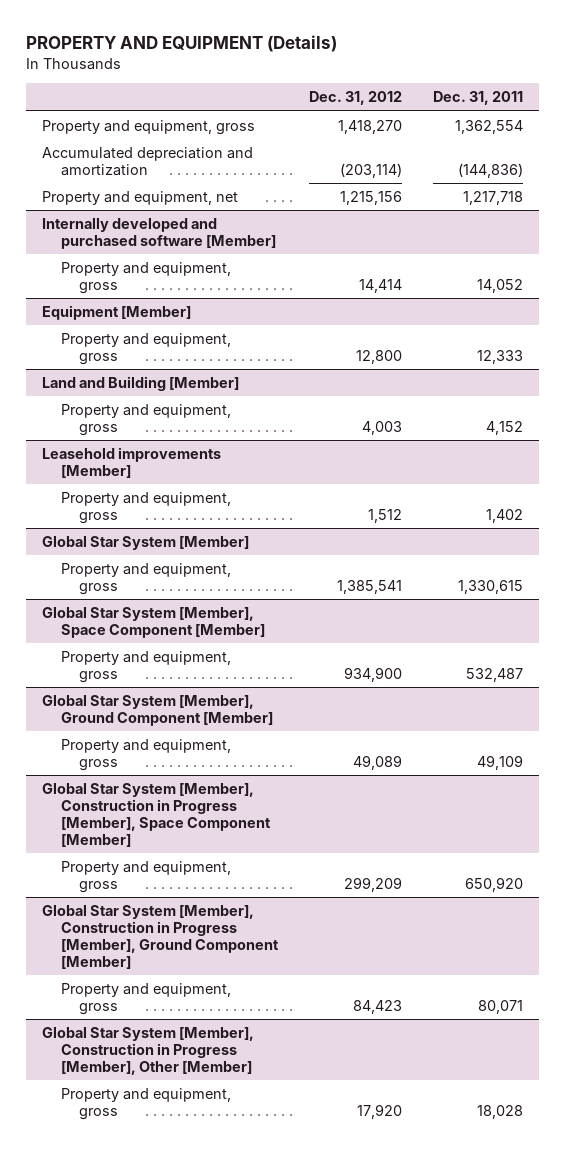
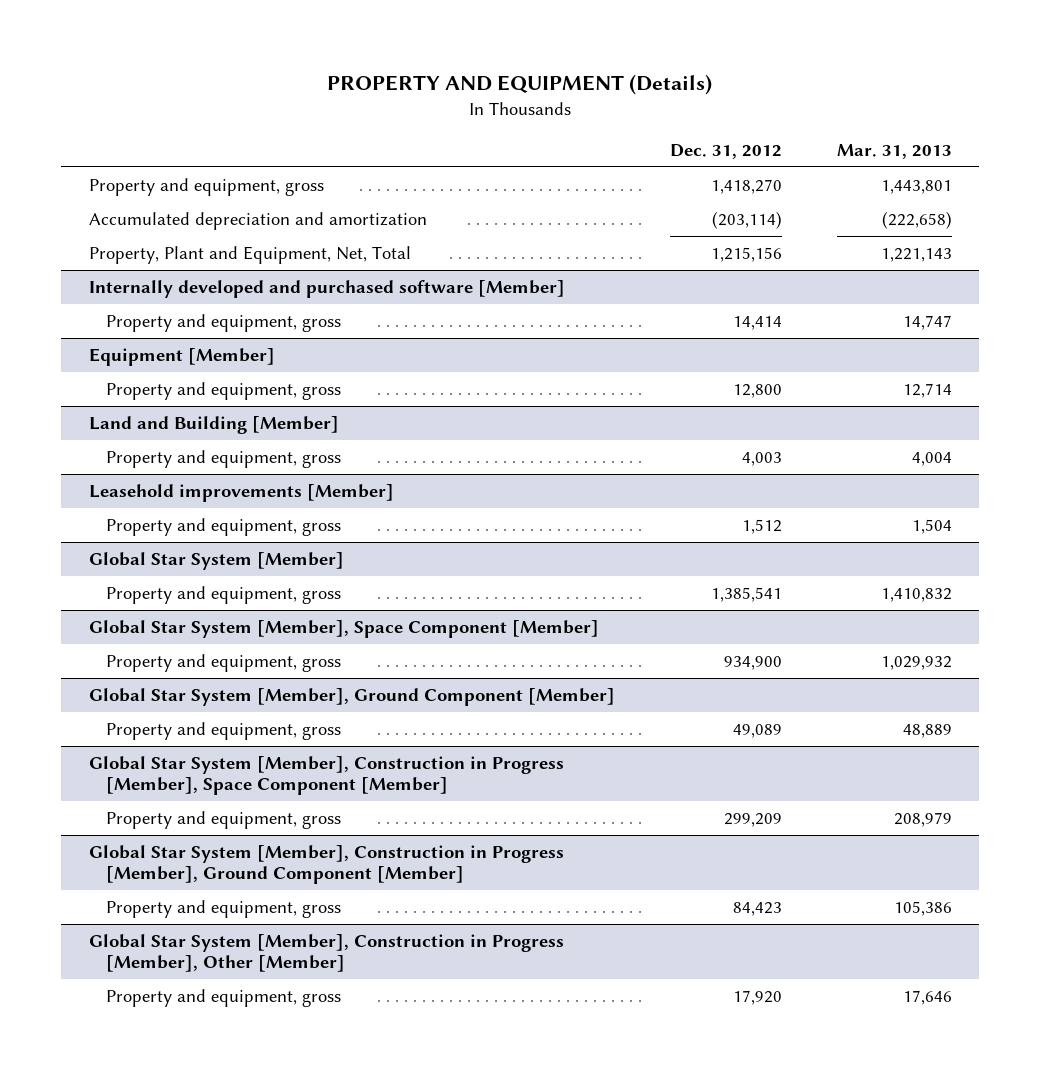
- | Dec. 31, 2012 | Dec. 31, 2011
+ | Dec. 31, 2012 | Mar. 31, 2013
- Property and equipment, net | 1,215,156 | 1,217,718
+ Property, Plant and Equipment, Net, Total | 1,215,156 | 1,221,143

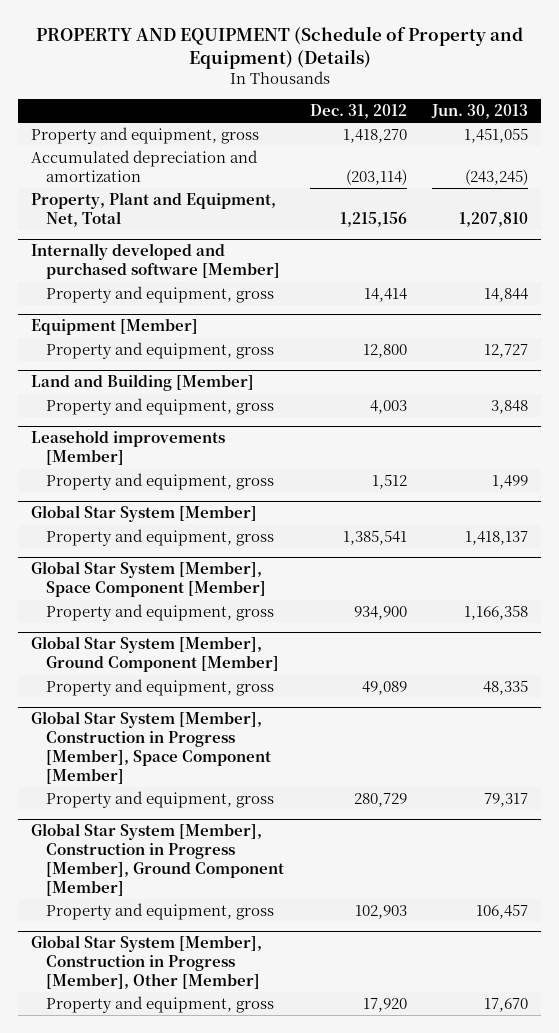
- PROPERTY AND EQUIPMENT (Details)
+ PROPERTY AND EQUIPMENT (Schedule of Property and Equipment) (Details)
- | Dec. 31, 2012 | Mar. 31, 2013
+ | Dec. 31, 2012 | Jun. 30, 2013
@ Global Star System [Member], Construction in Progress [Member], Space Component [Member]
- Property and equipment, gross | 299,209 | 208,979
+ Property and equipment, gross | 280,729 | 79,317
@ Global Star System [Member], Construction in Progress [Member], Ground Component [Member]
- Property and equipment, gross | 84,423 | 105,386
+ Property and equipment, gross | 102,903 | 106,457

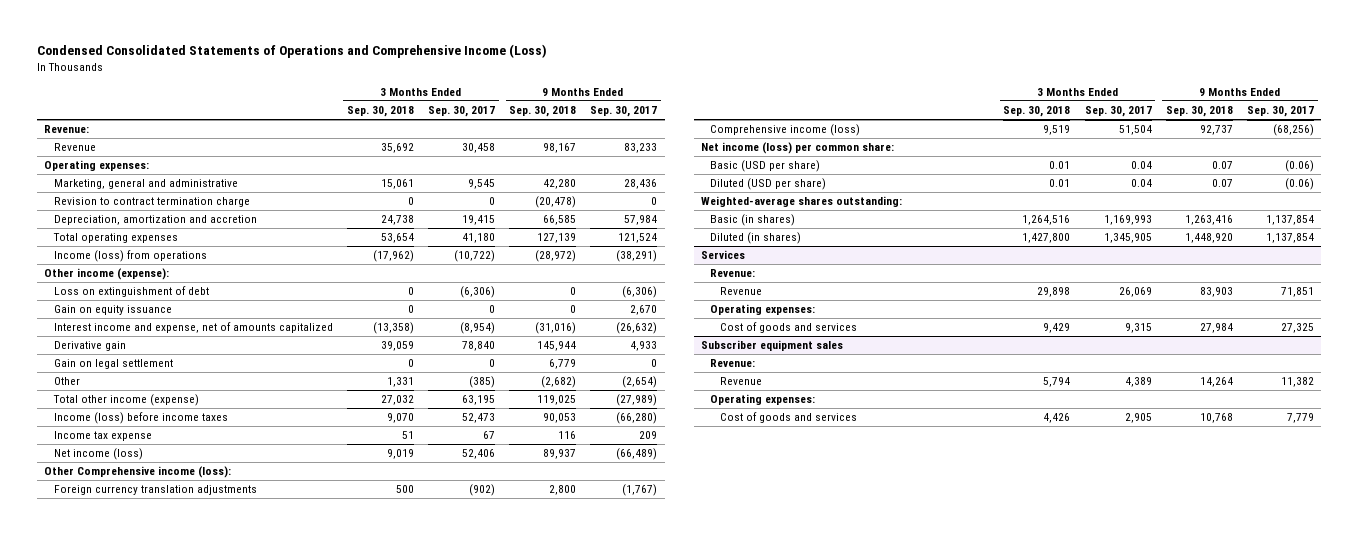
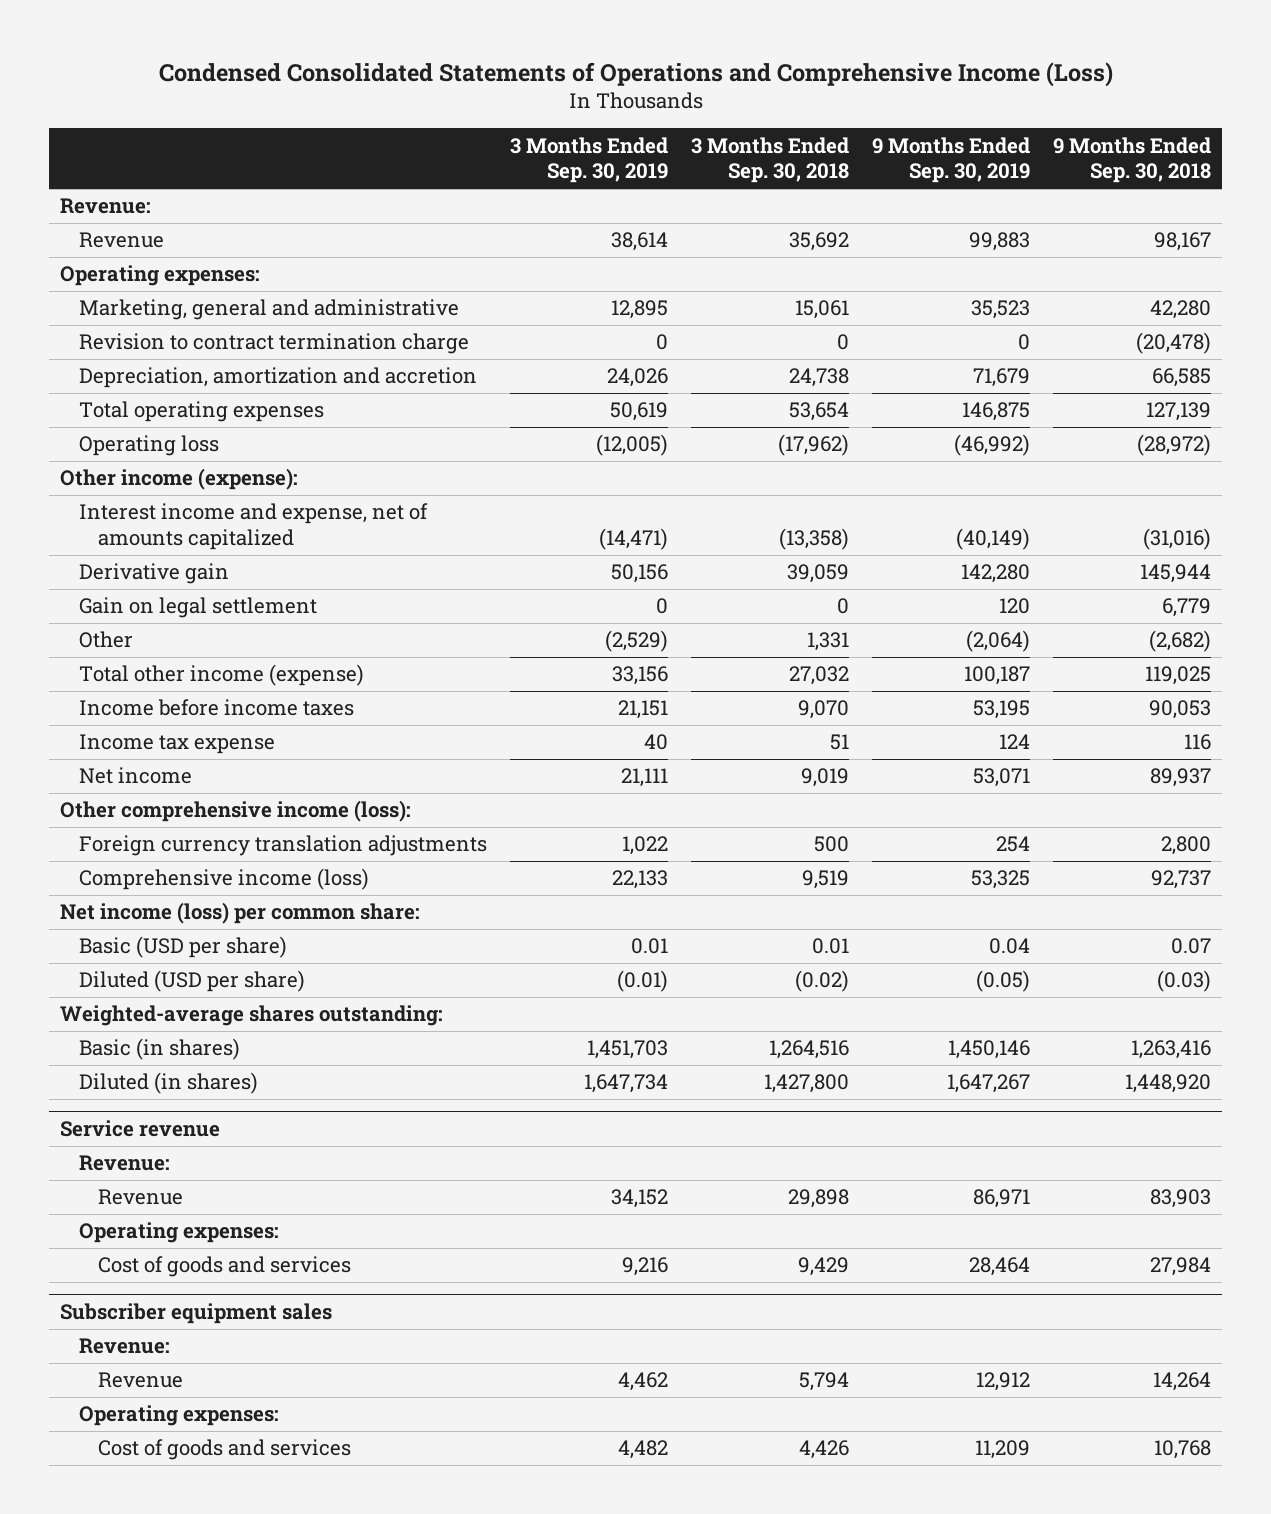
- | 3 Months Ended Sep. 30, 2018 | 3 Months Ended Sep. 30, 2017 | 9 Months Ended Sep. 30, 2018 | 9 Months Ended Sep. 30, 2017
+ | 3 Months Ended Sep. 30, 2019 | 3 Months Ended Sep. 30, 2018 | 9 Months Ended Sep. 30, 2019 | 9 Months Ended Sep. 30, 2018
- Income (loss) from operations | (17,962) | (10,722) | (28,972) | (38,291)
+ Operating loss | (12,005) | (17,962) | (46,992) | (28,972)
- Loss on extinguishment of debt | 0 | (6,306) | 0 | (6,306)
- Gain on equity issuance | 0 | 0 | 0 | 2,670
- Income (loss) before income taxes | 9,070 | 52,473 | 90,053 | (66,280)
+ Income before income taxes | 21,151 | 9,070 | 53,195 | 90,053
- Net income (loss) | 9,019 | 52,406 | 89,937 | (66,489)
- Other Comprehensive income (loss):
+ Net income | 21,111 | 9,019 | 53,071 | 89,937
+ Other comprehensive income (loss):
- Diluted (USD per share) | 0.01 | 0.04 | 0.07 | (0.06)
+ Diluted (USD per share) | (0.01) | (0.02) | (0.05) | (0.03)
- Services
+ Service revenue

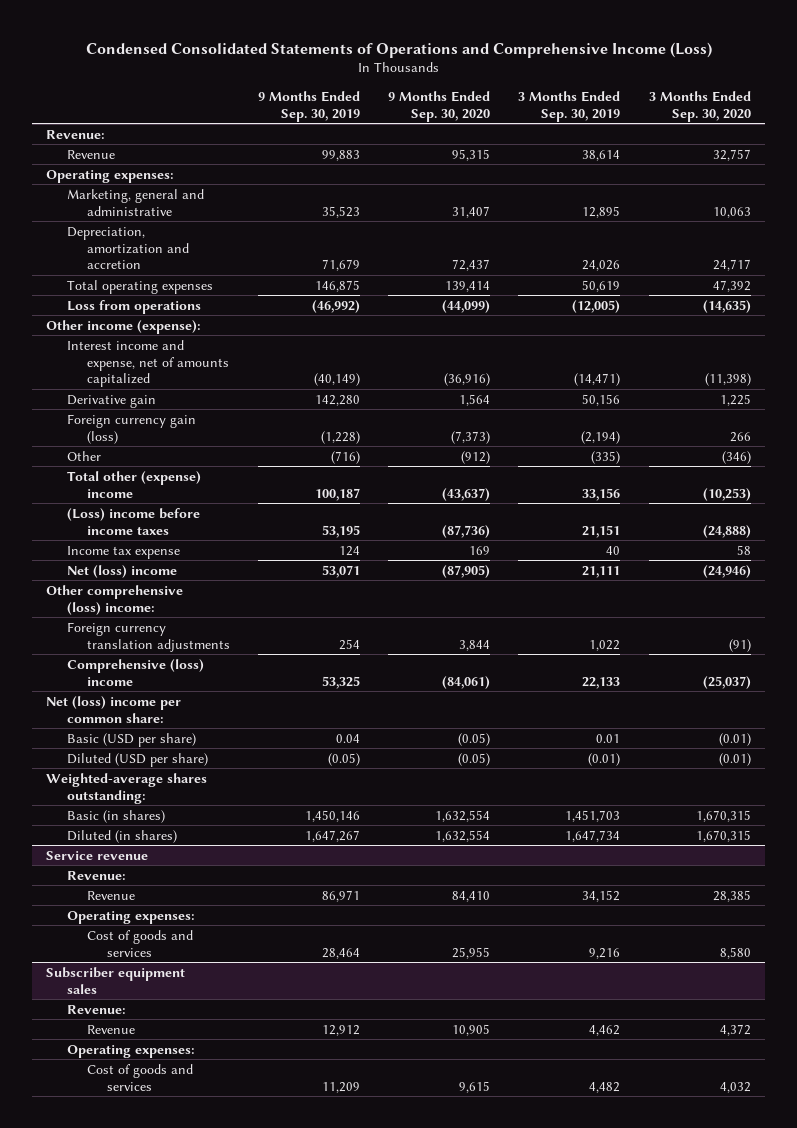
- | 3 Months Ended Sep. 30, 2019 | 3 Months Ended Sep. 30, 2018 | 9 Months Ended Sep. 30, 2019 | 9 Months Ended Sep. 30, 2018
+ | 9 Months Ended Sep. 30, 2019 | 9 Months Ended Sep. 30, 2020 | 3 Months Ended Sep. 30, 2019 | 3 Months Ended Sep. 30, 2020
- Revision to contract termination charge | 0 | 0 | 0 | (20,478)
- Operating loss | (12,005) | (17,962) | (46,992) | (28,972)
+ Loss from operations | (46,992) | (44,099) | (12,005) | (14,635)
- Gain on legal settlement | 0 | 0 | 120 | 6,779
- Other | (2,529) | 1,331 | (2,064) | (2,682)
- Total other income (expense) | 33,156 | 27,032 | 100,187 | 119,025
- Income before income taxes | 21,151 | 9,070 | 53,195 | 90,053
+ Foreign currency gain (loss) | (1,228) | (7,373) | (2,194) | 266
+ Other | (716) | (912) | (335) | (346)
+ Total other (expense) income | 100,187 | (43,637) | 33,156 | (10,253)
+ (Loss) income before income taxes | 53,195 | (87,736) | 21,151 | (24,888)
- Net income | 21,111 | 9,019 | 53,071 | 89,937
- Other comprehensive income (loss):
+ Net (loss) income | 53,071 | (87,905) | 21,111 | (24,946)
+ Other comprehensive (loss) income:
- Comprehensive income (loss) | 22,133 | 9,519 | 53,325 | 92,737
- Net income (loss) per common share:
+ Comprehensive (loss) income | 53,325 | (84,061) | 22,133 | (25,037)
+ Net (loss) income per common share:

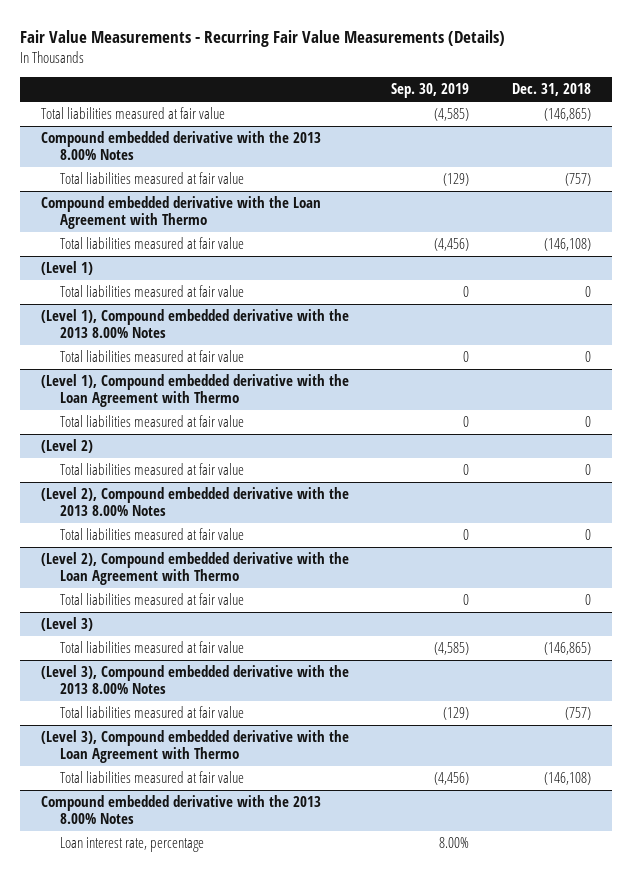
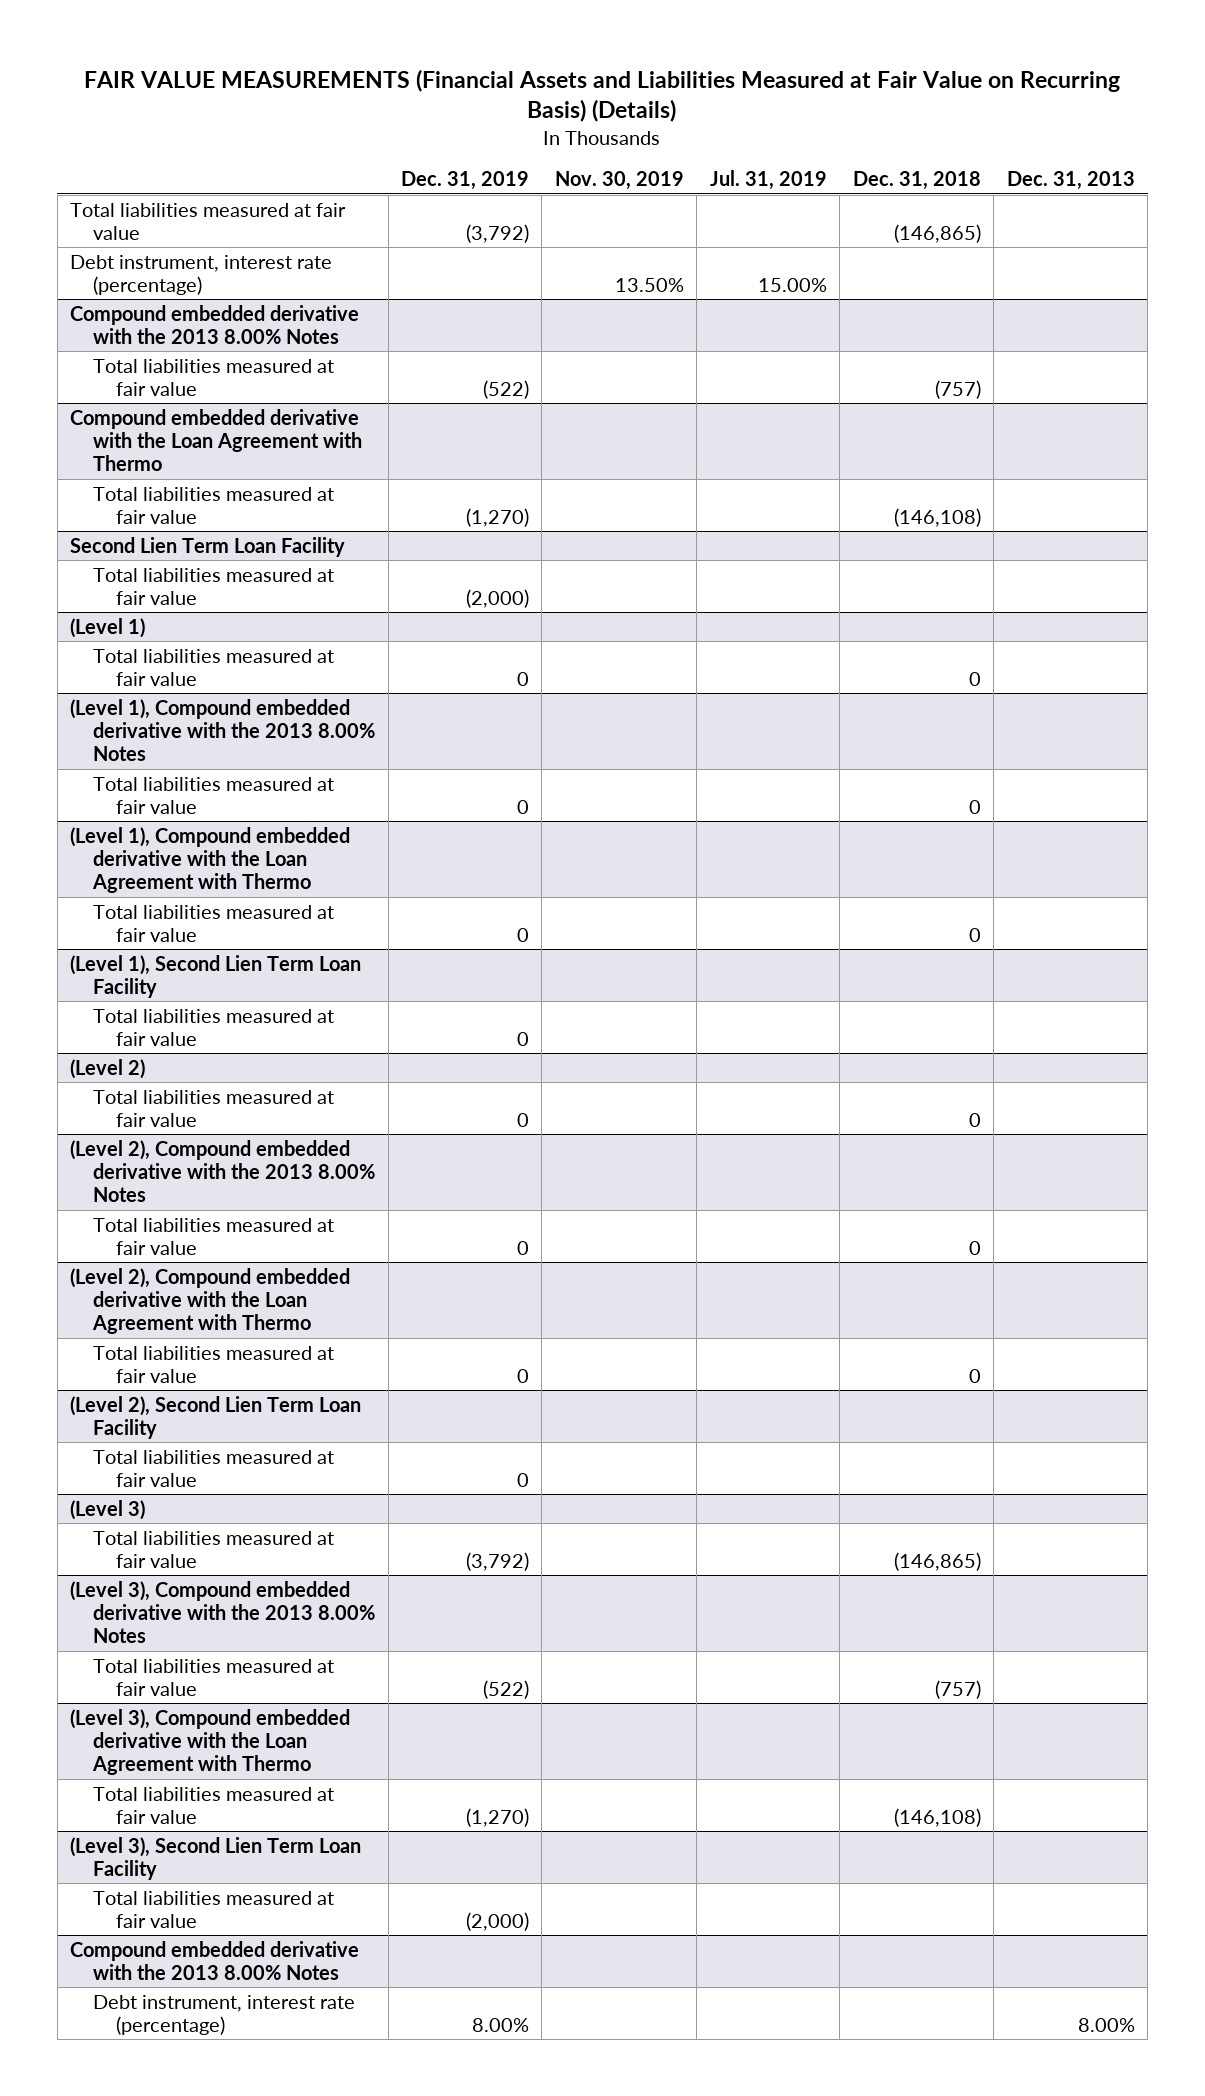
- Fair Value Measurements - Recurring Fair Value Measurements (Details)
+ FAIR VALUE MEASUREMENTS (Financial Assets and Liabilities Measured at Fair Value on Recurring Basis) (Details)
- | Sep. 30, 2019 | Dec. 31, 2018
+ | Dec. 31, 2019 | Nov. 30, 2019 | Jul. 31, 2019 | Dec. 31, 2018 | Dec. 31, 2013
+ Debt instrument, interest rate (percentage) | | 13.50% | 15.00% | |
+ Second Lien Term Loan Facility
+ Total liabilities measured at fair value | (2,000) | | | |
+ (Level 1), Second Lien Term Loan Facility
+ Total liabilities measured at fair value | 0 | | | |
+ (Level 2), Second Lien Term Loan Facility
+ Total liabilities measured at fair value | 0 | | | |
+ (Level 3), Second Lien Term Loan Facility
+ Total liabilities measured at fair value | (2,000) | | | |
@ Compound embedded derivative with the 2013 8.00% Notes
- Loan interest rate, percentage | 8.00% |
+ Debt instrument, interest rate (percentage) | 8.00% | | | | 8.00%

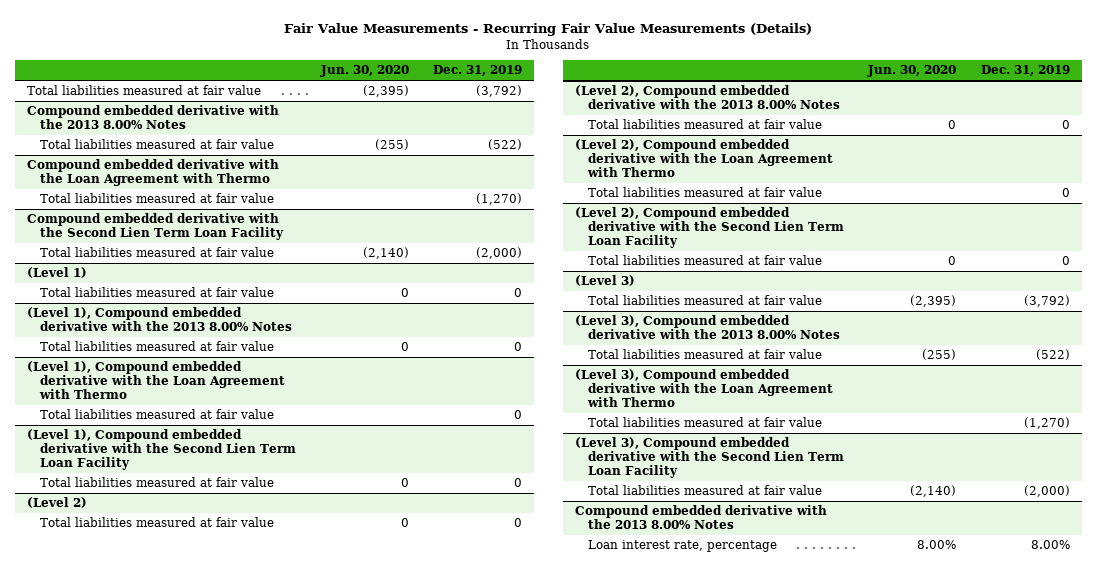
- FAIR VALUE MEASUREMENTS (Financial Assets and Liabilities Measured at Fair Value on Recurring Basis) (Details)
+ Fair Value Measurements - Recurring Fair Value Measurements (Details)
- | Dec. 31, 2019 | Nov. 30, 2019 | Jul. 31, 2019 | Dec. 31, 2018 | Dec. 31, 2013
+ | Jun. 30, 2020 | Dec. 31, 2019
- Debt instrument, interest rate (percentage) | | 13.50% | 15.00% | |
- Second Lien Term Loan Facility
+ Compound embedded derivative with the Second Lien Term Loan Facility
- (Level 1), Second Lien Term Loan Facility
+ (Level 1), Compound embedded derivative with the Second Lien Term Loan Facility
- (Level 2), Second Lien Term Loan Facility
+ (Level 2), Compound embedded derivative with the Second Lien Term Loan Facility
- (Level 3), Second Lien Term Loan Facility
+ (Level 3), Compound embedded derivative with the Second Lien Term Loan Facility
@ Compound embedded derivative with the 2013 8.00% Notes
- Debt instrument, interest rate (percentage) | 8.00% | | | | 8.00%
+ Loan interest rate, percentage | 8.00% | 8.00%

